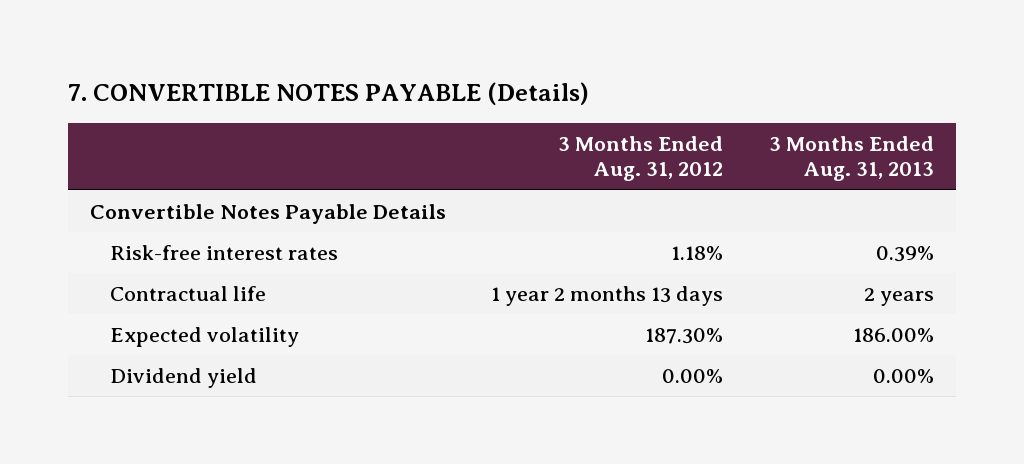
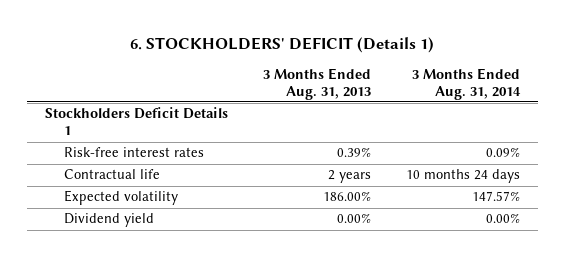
- 7. CONVERTIBLE NOTES PAYABLE (Details)
+ 6. STOCKHOLDERS' DEFICIT (Details 1)
- | 3 Months Ended Aug. 31, 2012 | 3 Months Ended Aug. 31, 2013
+ | 3 Months Ended Aug. 31, 2013 | 3 Months Ended Aug. 31, 2014
- Convertible Notes Payable Details
+ Stockholders Deficit Details 1

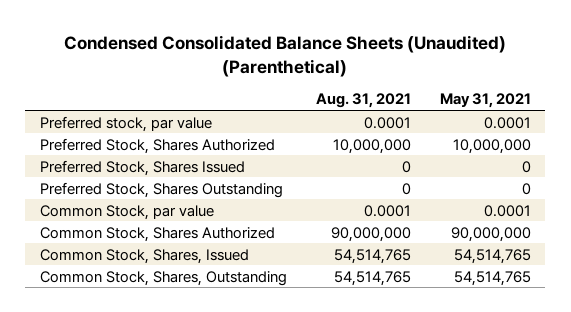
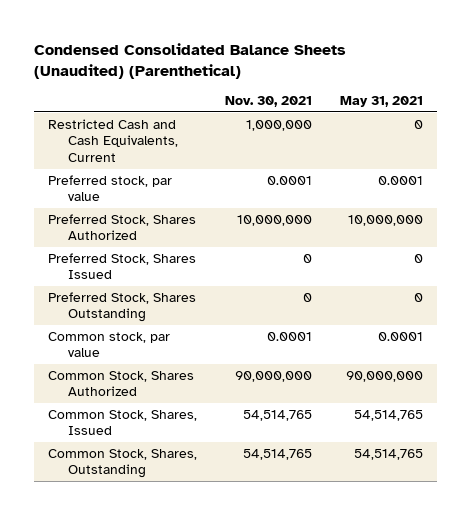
- | Aug. 31, 2021 | May 31, 2021
+ | Nov. 30, 2021 | May 31, 2021
+ Restricted Cash and Cash Equivalents, Current | 1,000,000 | 0
- Common Stock, par value | 0.0001 | 0.0001
+ Common stock, par value | 0.0001 | 0.0001

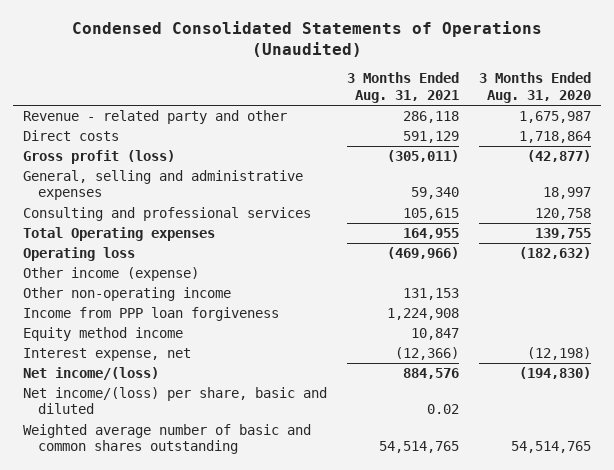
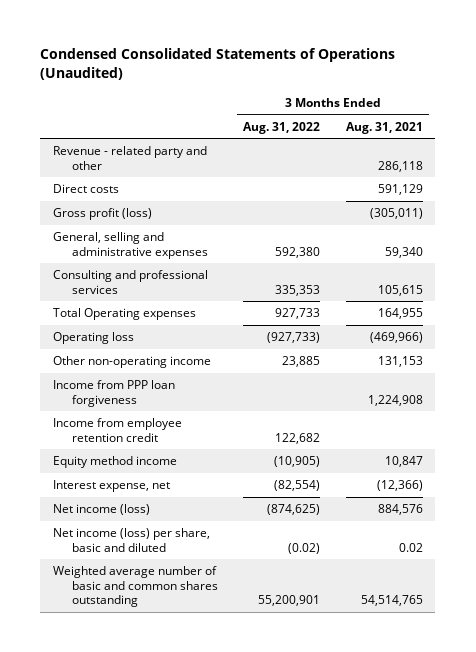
- | 3 Months Ended Aug. 31, 2021 | 3 Months Ended Aug. 31, 2020
+ | 3 Months Ended Aug. 31, 2022 | 3 Months Ended Aug. 31, 2021
- Other income (expense)
+ Income from employee retention credit | 122,682 |
- Net income/(loss) | 884,576 | (194,830)
- Net income/(loss) per share, basic and diluted | 0.02 |
+ Net income (loss) | (874,625) | 884,576
+ Net income (loss) per share, basic and diluted | (0.02) | 0.02

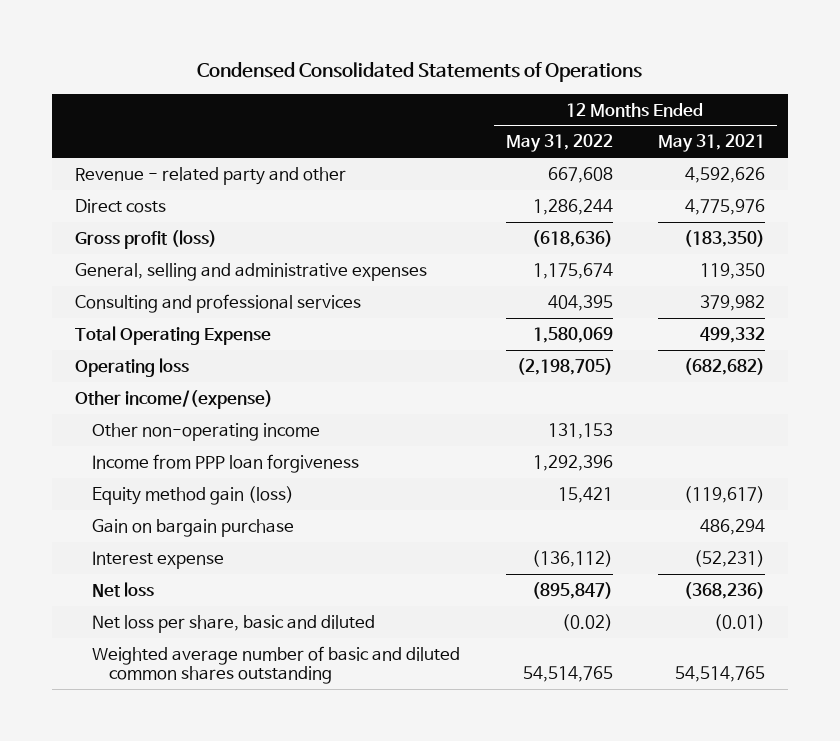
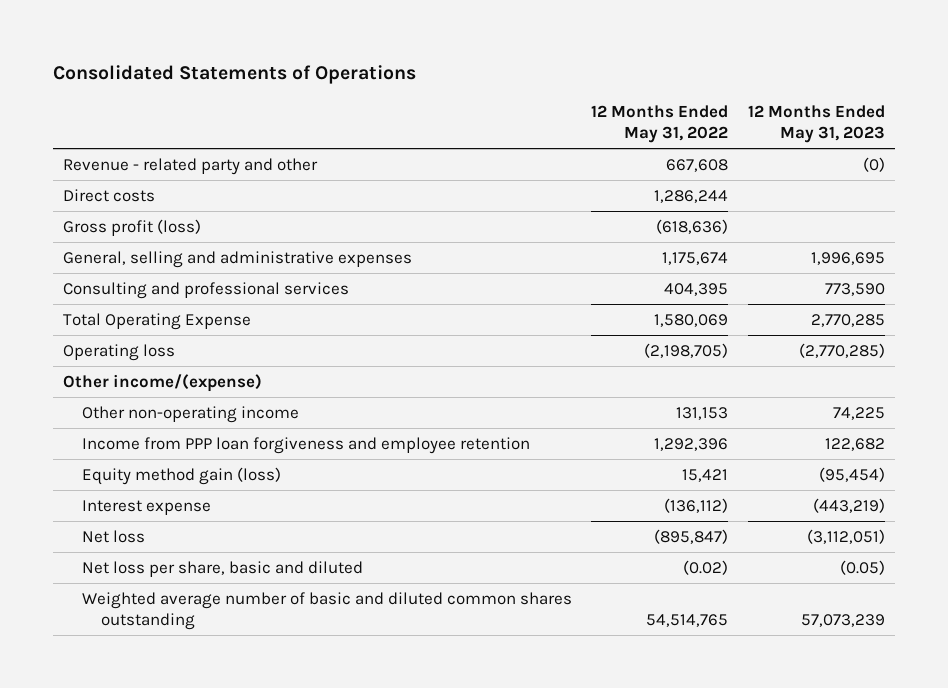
- Condensed Consolidated Statements of Operations
+ Consolidated Statements of Operations
- | 12 Months Ended May 31, 2022 | 12 Months Ended May 31, 2021
+ | 12 Months Ended May 31, 2022 | 12 Months Ended May 31, 2023
- Income from PPP loan forgiveness | 1,292,396 |
+ Income from PPP loan forgiveness and employee retention | 1,292,396 | 122,682
- Gain on bargain purchase | | 486,294

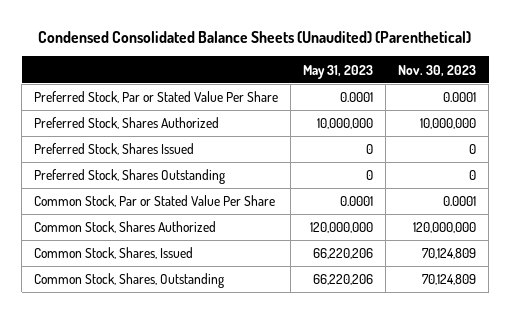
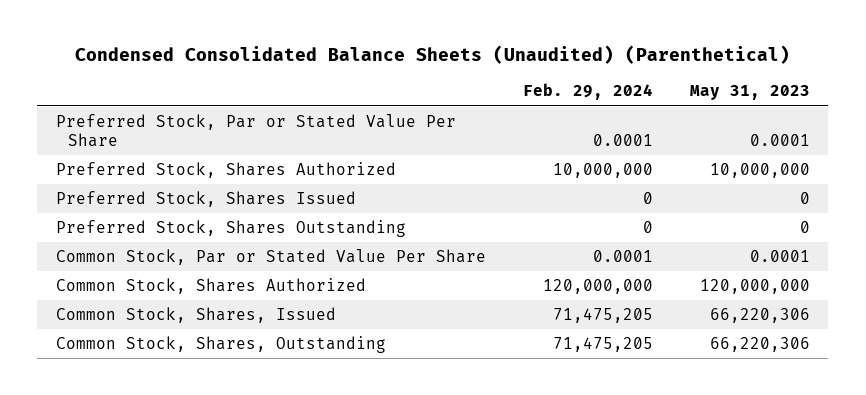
- | May 31, 2023 | Nov. 30, 2023
+ | Feb. 29, 2024 | May 31, 2023
- Common Stock, Shares, Issued | 66,220,206 | 70,124,809
- Common Stock, Shares, Outstanding | 66,220,206 | 70,124,809
+ Common Stock, Shares, Issued | 71,475,205 | 66,220,306
+ Common Stock, Shares, Outstanding | 71,475,205 | 66,220,306

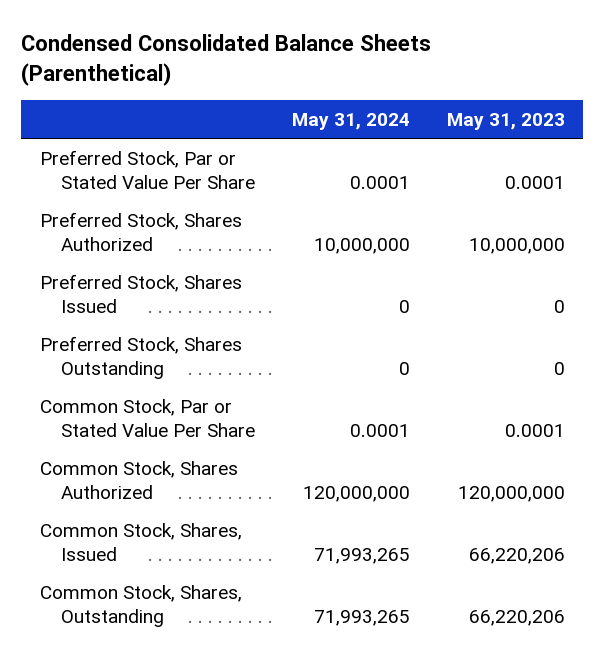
- Condensed Consolidated Balance Sheets (Unaudited) (Parenthetical)
+ Condensed Consolidated Balance Sheets (Parenthetical)
- | Feb. 29, 2024 | May 31, 2023
+ | May 31, 2024 | May 31, 2023
- Common Stock, Shares, Issued | 71,475,205 | 66,220,306
- Common Stock, Shares, Outstanding | 71,475,205 | 66,220,306
+ Common Stock, Shares, Issued | 71,993,265 | 66,220,206
+ Common Stock, Shares, Outstanding | 71,993,265 | 66,220,206

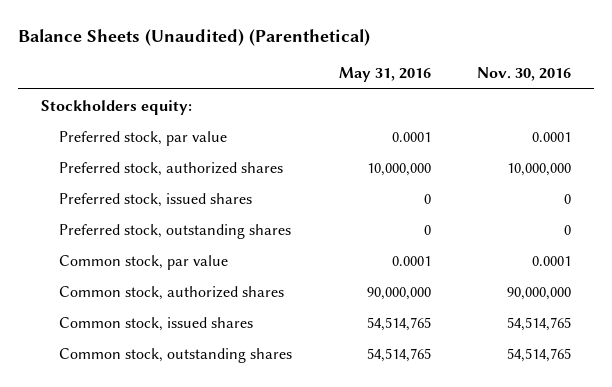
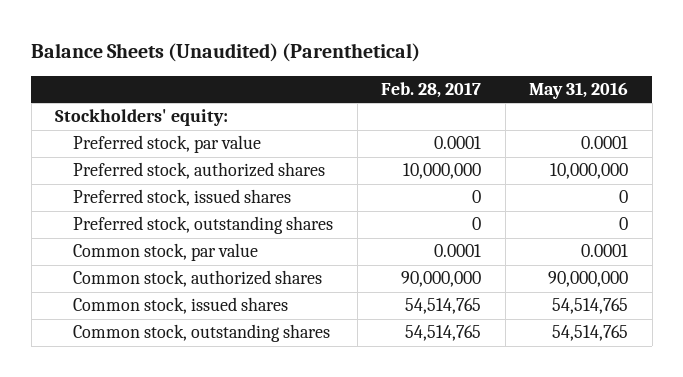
- | May 31, 2016 | Nov. 30, 2016
+ | Feb. 28, 2017 | May 31, 2016
- Stockholders equity:
+ Stockholders' equity:

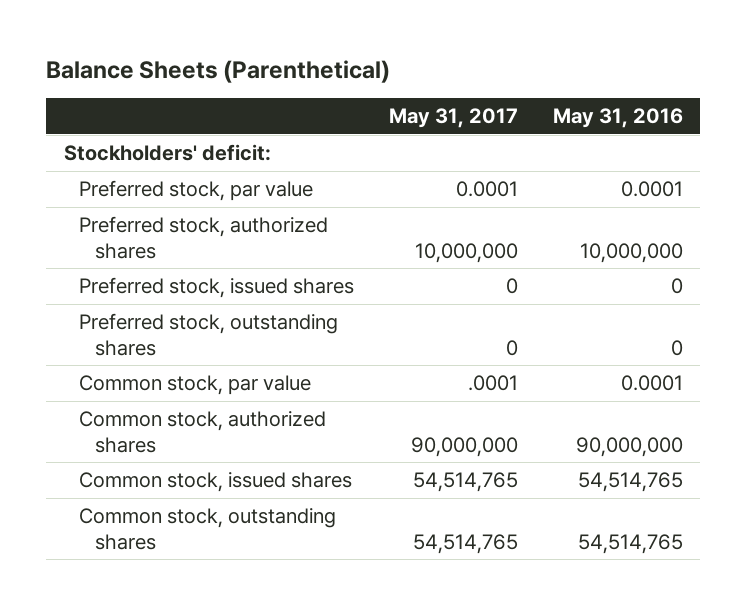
- Balance Sheets (Unaudited) (Parenthetical)
+ Balance Sheets (Parenthetical)
- | Feb. 28, 2017 | May 31, 2016
+ | May 31, 2017 | May 31, 2016
- Stockholders' equity:
+ Stockholders' deficit:

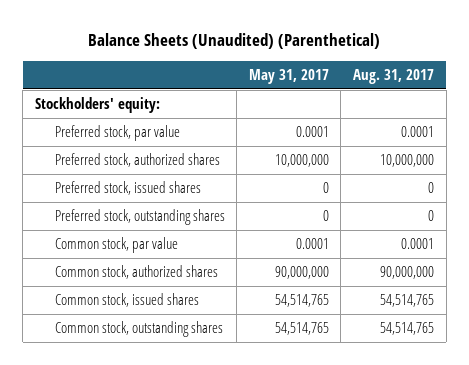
- Balance Sheets (Parenthetical)
+ Balance Sheets (Unaudited) (Parenthetical)
- | May 31, 2017 | May 31, 2016
+ | May 31, 2017 | Aug. 31, 2017
- Stockholders' deficit:
+ Stockholders' equity:
- Common stock, par value | .0001 | 0.0001
+ Common stock, par value | 0.0001 | 0.0001

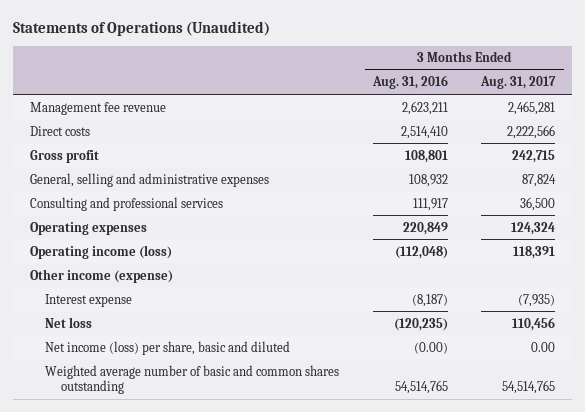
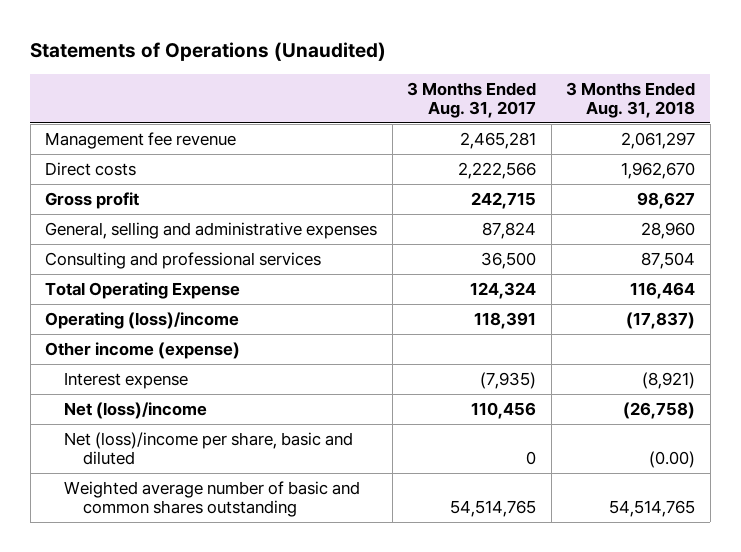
- | 3 Months Ended Aug. 31, 2016 | 3 Months Ended Aug. 31, 2017
+ | 3 Months Ended Aug. 31, 2017 | 3 Months Ended Aug. 31, 2018
- Operating expenses | 220,849 | 124,324
- Operating income (loss) | (112,048) | 118,391
+ Total Operating Expense | 124,324 | 116,464
+ Operating (loss)/income | 118,391 | (17,837)
- Net loss | (120,235) | 110,456
- Net income (loss) per share, basic and diluted | (0.00) | 0.00
+ Net (loss)/income | 110,456 | (26,758)
+ Net (loss)/income per share, basic and diluted | 0 | (0.00)

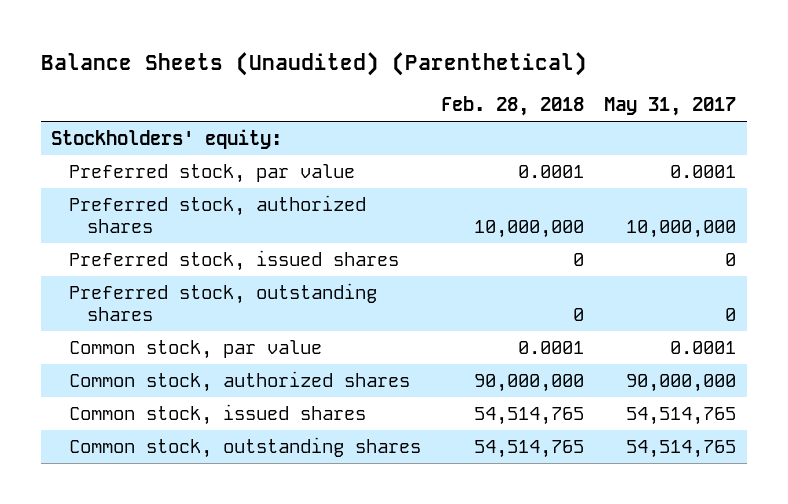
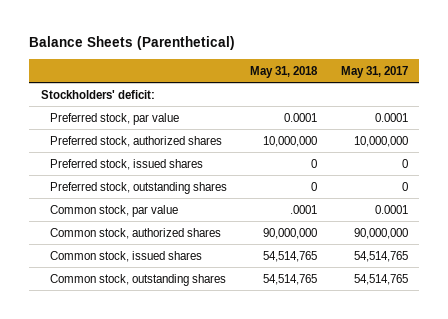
- Balance Sheets (Unaudited) (Parenthetical)
+ Balance Sheets (Parenthetical)
- | Feb. 28, 2018 | May 31, 2017
+ | May 31, 2018 | May 31, 2017
- Stockholders' equity:
+ Stockholders' deficit:

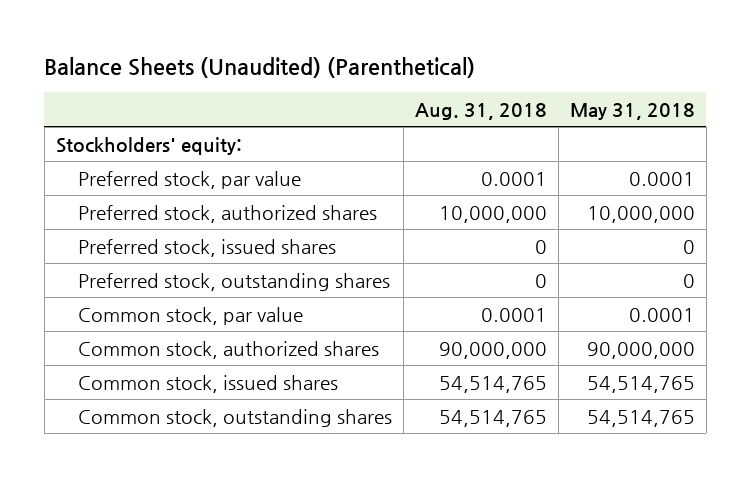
- Balance Sheets (Parenthetical)
+ Balance Sheets (Unaudited) (Parenthetical)
- | May 31, 2018 | May 31, 2017
+ | Aug. 31, 2018 | May 31, 2018
- Stockholders' deficit:
+ Stockholders' equity:
- Common stock, par value | .0001 | 0.0001
+ Common stock, par value | 0.0001 | 0.0001

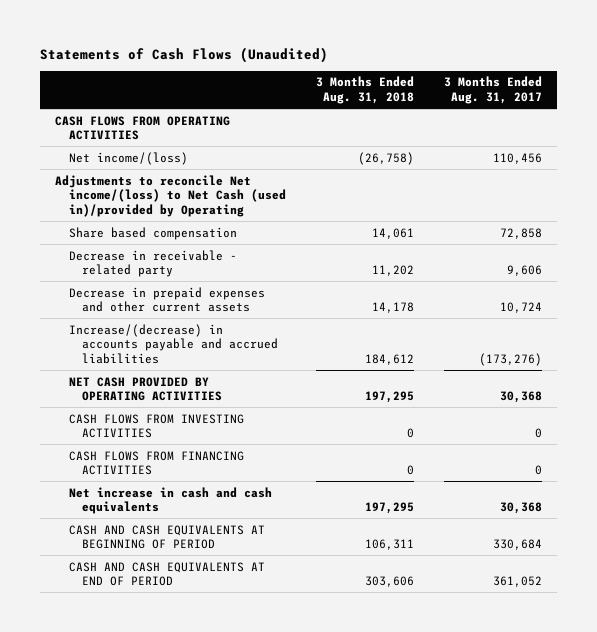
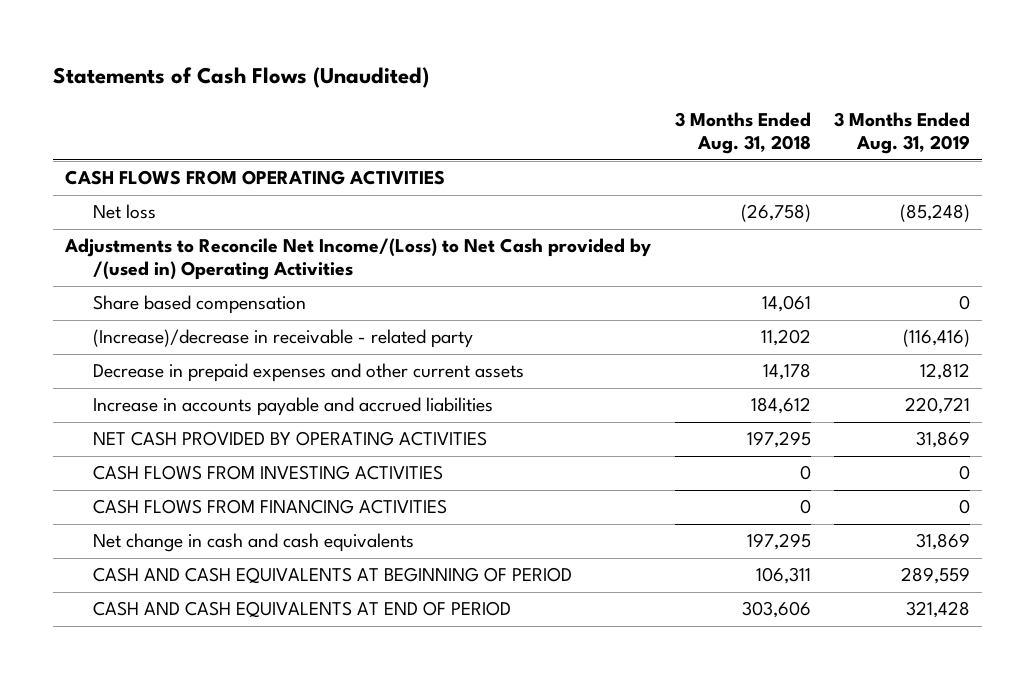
- | 3 Months Ended Aug. 31, 2018 | 3 Months Ended Aug. 31, 2017
+ | 3 Months Ended Aug. 31, 2018 | 3 Months Ended Aug. 31, 2019
- Net income/(loss) | (26,758) | 110,456
- Adjustments to reconcile Net income/(loss) to Net Cash (used in)/provided by Operating
+ Net loss | (26,758) | (85,248)
+ Adjustments to Reconcile Net Income/(Loss) to Net Cash provided by /(used in) Operating Activities
- Decrease in receivable - related party | 11,202 | 9,606
+ (Increase)/decrease in receivable - related party | 11,202 | (116,416)
- Increase/(decrease) in accounts payable and accrued liabilities | 184,612 | (173,276)
+ Increase in accounts payable and accrued liabilities | 184,612 | 220,721
- Net increase in cash and cash equivalents | 197,295 | 30,368
+ Net change in cash and cash equivalents | 197,295 | 31,869

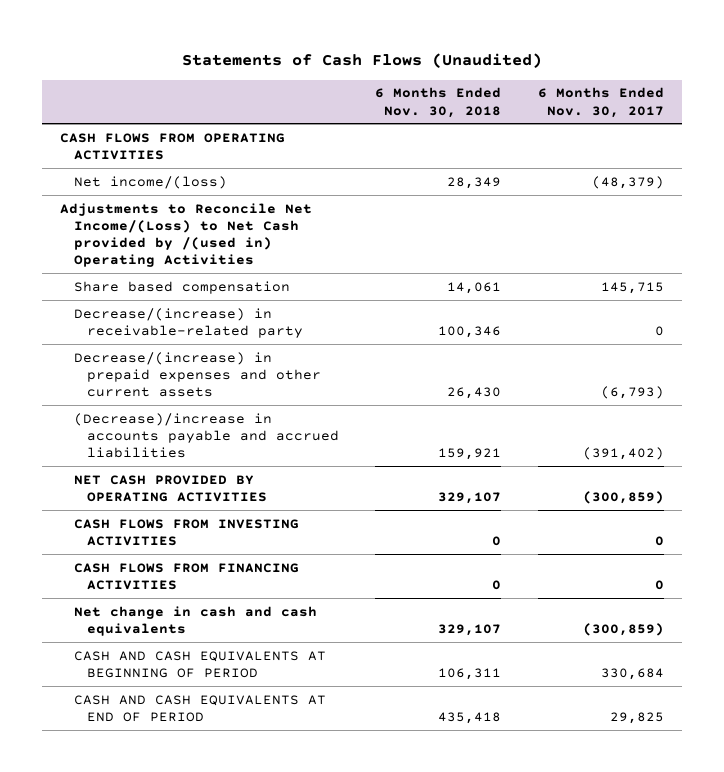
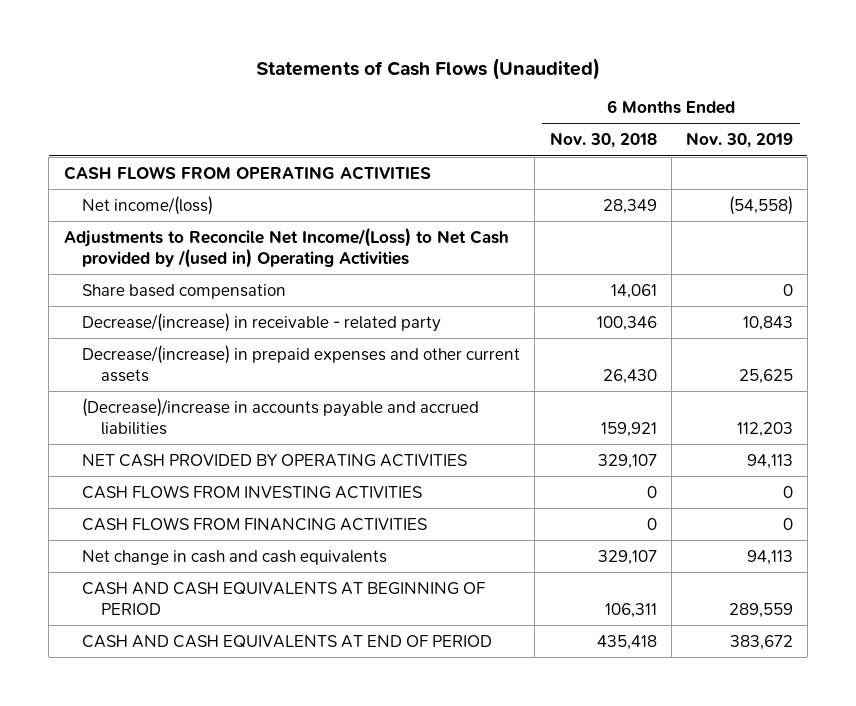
- | 6 Months Ended Nov. 30, 2018 | 6 Months Ended Nov. 30, 2017
+ | 6 Months Ended Nov. 30, 2018 | 6 Months Ended Nov. 30, 2019
- Decrease/(increase) in receivable-related party | 100,346 | 0
+ Decrease/(increase) in receivable - related party | 100,346 | 10,843

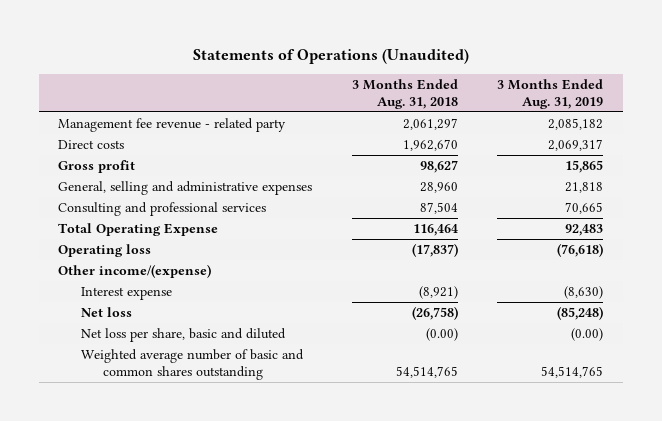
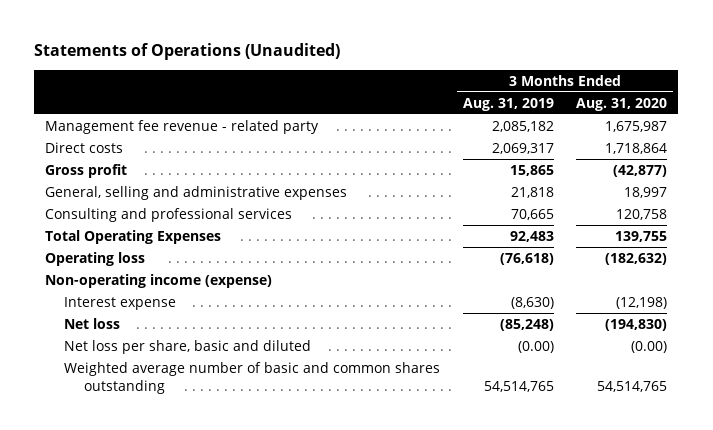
- | 3 Months Ended Aug. 31, 2018 | 3 Months Ended Aug. 31, 2019
+ | 3 Months Ended Aug. 31, 2019 | 3 Months Ended Aug. 31, 2020
- Total Operating Expense | 116,464 | 92,483
+ Total Operating Expenses | 92,483 | 139,755
- Other income/(expense)
+ Non-operating income (expense)

